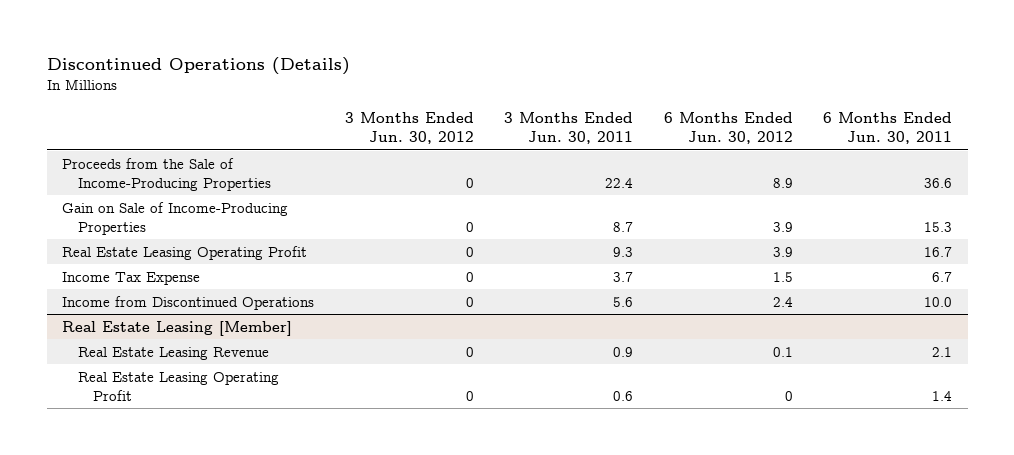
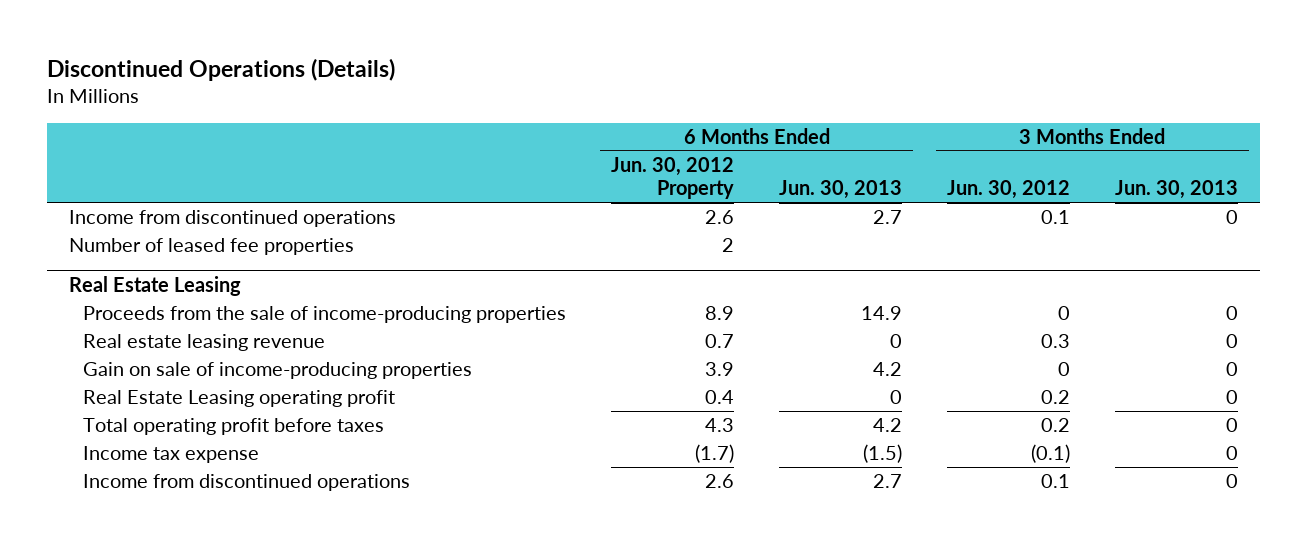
- | 3 Months Ended Jun. 30, 2012 | 3 Months Ended Jun. 30, 2011 | 6 Months Ended Jun. 30, 2012 | 6 Months Ended Jun. 30, 2011
+ | 6 Months Ended Jun. 30, 2012 Property | 6 Months Ended Jun. 30, 2013 | 3 Months Ended Jun. 30, 2012 | 3 Months Ended Jun. 30, 2013
- Proceeds from the Sale of Income-Producing Properties | 0 | 22.4 | 8.9 | 36.6
- Gain on Sale of Income-Producing Properties | 0 | 8.7 | 3.9 | 15.3
- Real Estate Leasing Operating Profit | 0 | 9.3 | 3.9 | 16.7
- Income Tax Expense | 0 | 3.7 | 1.5 | 6.7
- Income from Discontinued Operations | 0 | 5.6 | 2.4 | 10.0
- Real Estate Leasing [Member]
- Real Estate Leasing Revenue | 0 | 0.9 | 0.1 | 2.1
- Real Estate Leasing Operating Profit | 0 | 0.6 | 0 | 1.4
+ Income from discontinued operations | 2.6 | 2.7 | 0.1 | 0
+ Number of leased fee properties | 2 | | |
+ Real Estate Leasing
+ Proceeds from the sale of income-producing properties | 8.9 | 14.9 | 0 | 0
+ Real estate leasing revenue | 0.7 | 0 | 0.3 | 0
+ Gain on sale of income-producing properties | 3.9 | 4.2 | 0 | 0
+ Real Estate Leasing operating profit | 0.4 | 0 | 0.2 | 0
+ Total operating profit before taxes | 4.3 | 4.2 | 0.2 | 0
+ Income tax expense | (1.7) | (1.5) | (0.1) | 0
+ Income from discontinued operations | 2.6 | 2.7 | 0.1 | 0

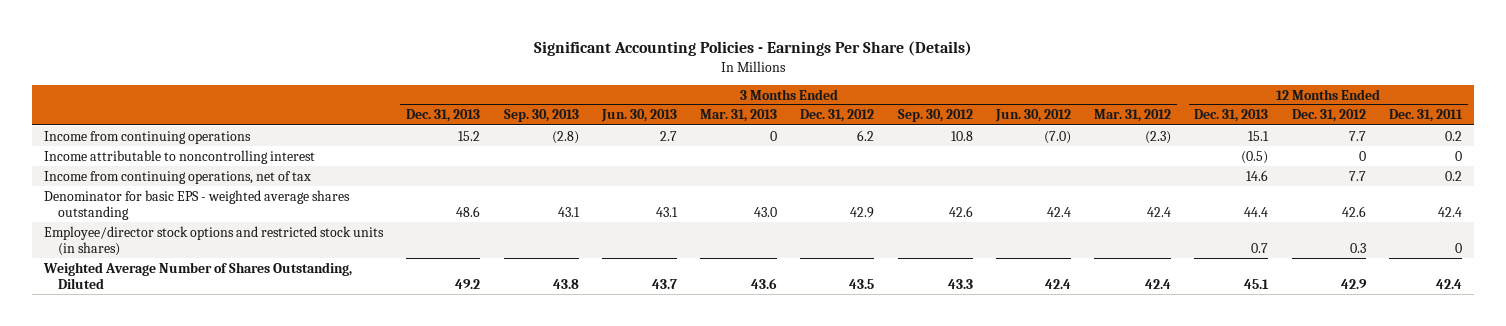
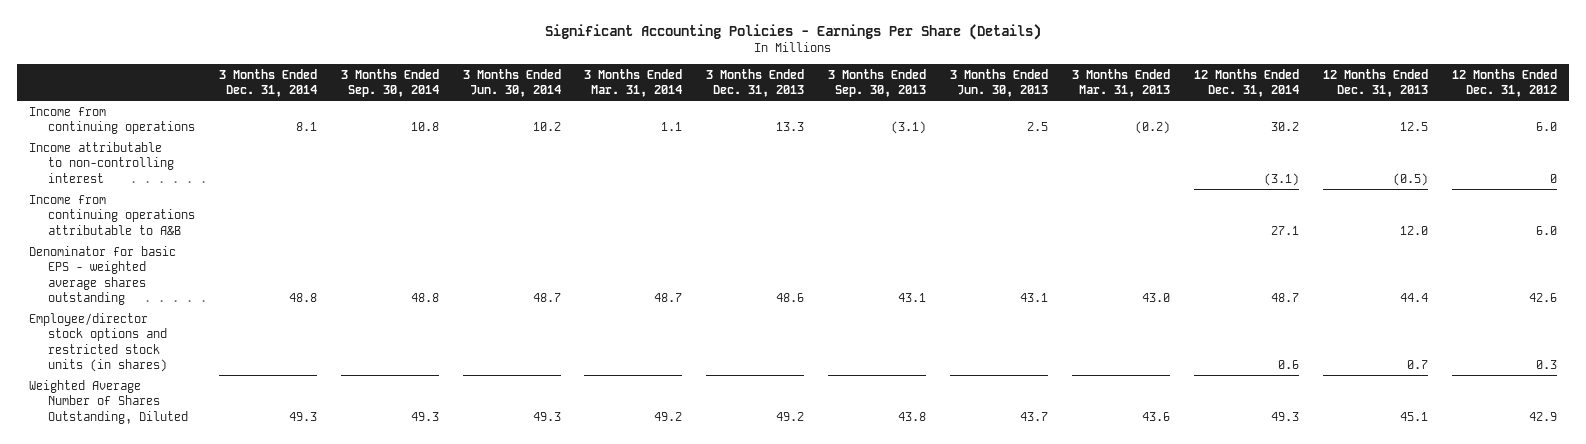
- | 3 Months Ended Dec. 31, 2013 | 3 Months Ended Sep. 30, 2013 | 3 Months Ended Jun. 30, 2013 | 3 Months Ended Mar. 31, 2013 | 3 Months Ended Dec. 31, 2012 | 3 Months Ended Sep. 30, 2012 | 3 Months Ended Jun. 30, 2012 | 3 Months Ended Mar. 31, 2012 | 12 Months Ended Dec. 31, 2013 | 12 Months Ended Dec. 31, 2012 | 12 Months Ended Dec. 31, 2011
+ | 3 Months Ended Dec. 31, 2014 | 3 Months Ended Sep. 30, 2014 | 3 Months Ended Jun. 30, 2014 | 3 Months Ended Mar. 31, 2014 | 3 Months Ended Dec. 31, 2013 | 3 Months Ended Sep. 30, 2013 | 3 Months Ended Jun. 30, 2013 | 3 Months Ended Mar. 31, 2013 | 12 Months Ended Dec. 31, 2014 | 12 Months Ended Dec. 31, 2013 | 12 Months Ended Dec. 31, 2012
- Income from continuing operations | 15.2 | (2.8) | 2.7 | 0 | 6.2 | 10.8 | (7.0) | (2.3) | 15.1 | 7.7 | 0.2
- Income attributable to noncontrolling interest | | | | | | | | | (0.5) | 0 | 0
- Income from continuing operations, net of tax | | | | | | | | | 14.6 | 7.7 | 0.2
+ Income from continuing operations | 8.1 | 10.8 | 10.2 | 1.1 | 13.3 | (3.1) | 2.5 | (0.2) | 30.2 | 12.5 | 6.0
+ Income attributable to non-controlling interest | | | | | | | | | (3.1) | (0.5) | 0
+ Income from continuing operations attributable to A&B | | | | | | | | | 27.1 | 12.0 | 6.0

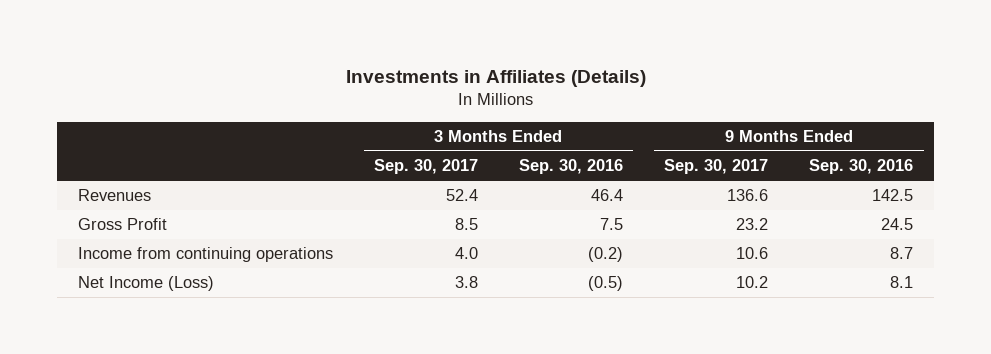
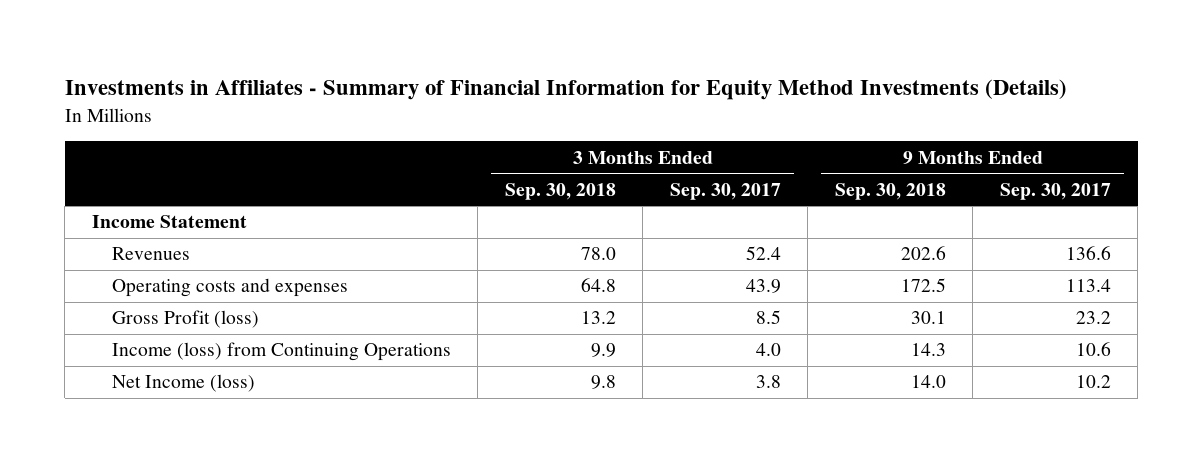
- Investments in Affiliates (Details)
+ Investments in Affiliates - Summary of Financial Information for Equity Method Investments (Details)
- | 3 Months Ended Sep. 30, 2017 | 3 Months Ended Sep. 30, 2016 | 9 Months Ended Sep. 30, 2017 | 9 Months Ended Sep. 30, 2016
+ | 3 Months Ended Sep. 30, 2018 | 3 Months Ended Sep. 30, 2017 | 9 Months Ended Sep. 30, 2018 | 9 Months Ended Sep. 30, 2017
+ Income Statement
- Gross Profit | 8.5 | 7.5 | 23.2 | 24.5
- Income from continuing operations | 4.0 | (0.2) | 10.6 | 8.7
- Net Income (Loss) | 3.8 | (0.5) | 10.2 | 8.1
+ Operating costs and expenses | 64.8 | 43.9 | 172.5 | 113.4
+ Gross Profit (loss) | 13.2 | 8.5 | 30.1 | 23.2
+ Income (loss) from Continuing Operations | 9.9 | 4.0 | 14.3 | 10.6
+ Net Income (loss) | 9.8 | 3.8 | 14.0 | 10.2

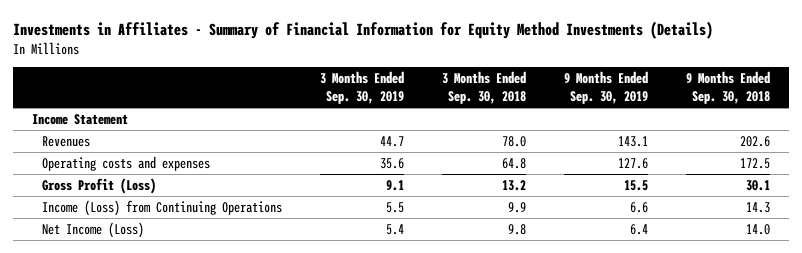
- | 3 Months Ended Sep. 30, 2018 | 3 Months Ended Sep. 30, 2017 | 9 Months Ended Sep. 30, 2018 | 9 Months Ended Sep. 30, 2017
+ | 3 Months Ended Sep. 30, 2019 | 3 Months Ended Sep. 30, 2018 | 9 Months Ended Sep. 30, 2019 | 9 Months Ended Sep. 30, 2018
- Gross Profit (loss) | 13.2 | 8.5 | 30.1 | 23.2
- Income (loss) from Continuing Operations | 9.9 | 4.0 | 14.3 | 10.6
- Net Income (loss) | 9.8 | 3.8 | 14.0 | 10.2
+ Gross Profit (Loss) | 9.1 | 13.2 | 15.5 | 30.1
+ Income (Loss) from Continuing Operations | 5.5 | 9.9 | 6.6 | 14.3
+ Net Income (Loss) | 5.4 | 9.8 | 6.4 | 14.0

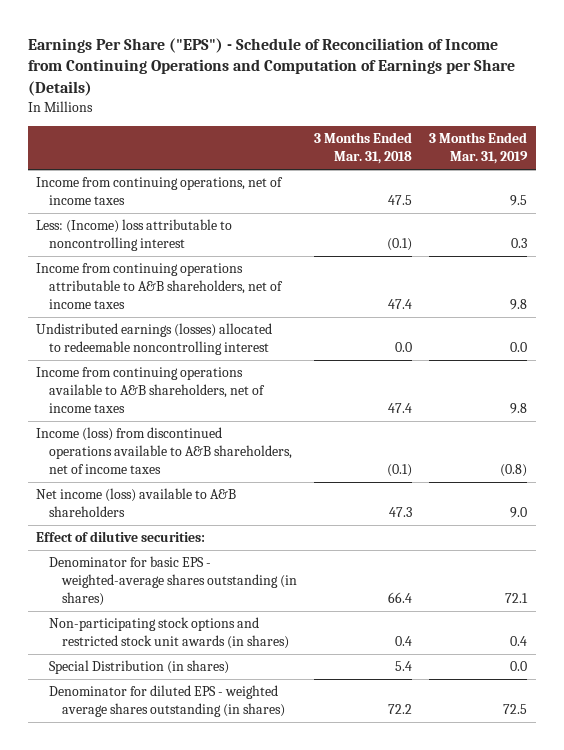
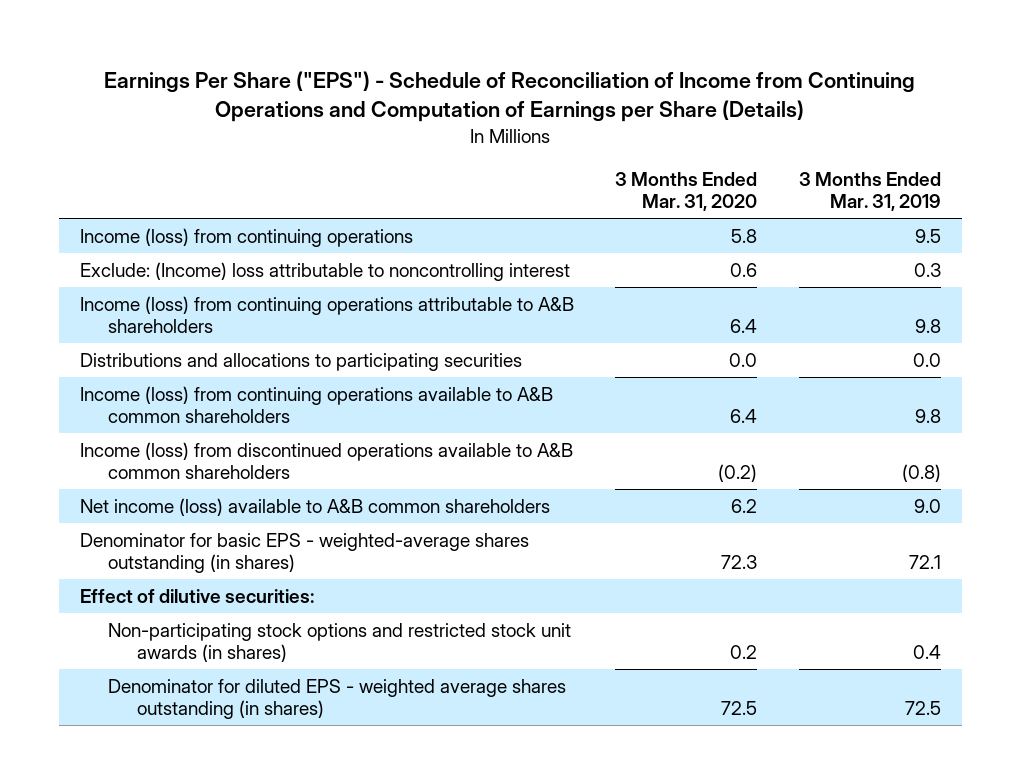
- | 3 Months Ended Mar. 31, 2018 | 3 Months Ended Mar. 31, 2019
+ | 3 Months Ended Mar. 31, 2020 | 3 Months Ended Mar. 31, 2019
- Income from continuing operations, net of income taxes | 47.5 | 9.5
- Less: (Income) loss attributable to noncontrolling interest | (0.1) | 0.3
- Income from continuing operations attributable to A&B shareholders, net of income taxes | 47.4 | 9.8
- Undistributed earnings (losses) allocated to redeemable noncontrolling interest | 0.0 | 0.0
- Income from continuing operations available to A&B shareholders, net of income taxes | 47.4 | 9.8
- Income (loss) from discontinued operations available to A&B shareholders, net of income taxes | (0.1) | (0.8)
- Net income (loss) available to A&B shareholders | 47.3 | 9.0
+ Income (loss) from continuing operations | 5.8 | 9.5
+ Exclude: (Income) loss attributable to noncontrolling interest | 0.6 | 0.3
+ Income (loss) from continuing operations attributable to A&B shareholders | 6.4 | 9.8
+ Distributions and allocations to participating securities | 0.0 | 0.0
+ Income (loss) from continuing operations available to A&B common shareholders | 6.4 | 9.8
+ Income (loss) from discontinued operations available to A&B common shareholders | (0.2) | (0.8)
+ Net income (loss) available to A&B common shareholders | 6.2 | 9.0
moved down: Effect of dilutive securities:
- Special Distribution (in shares) | 5.4 | 0.0

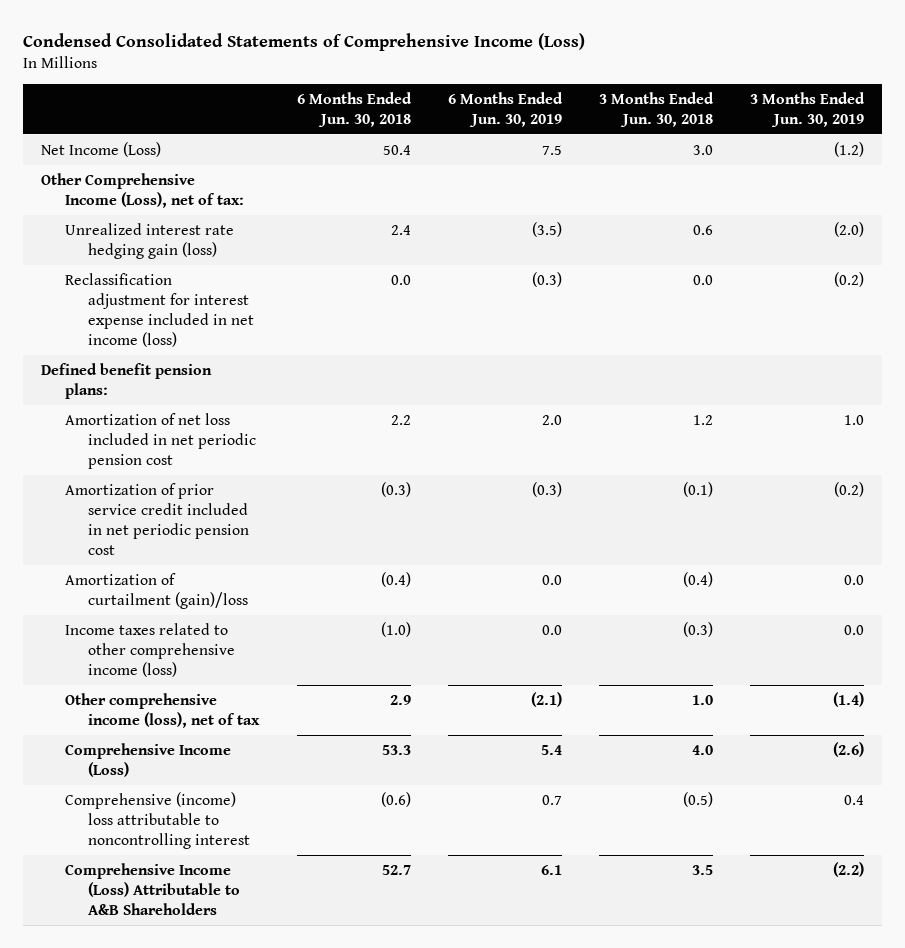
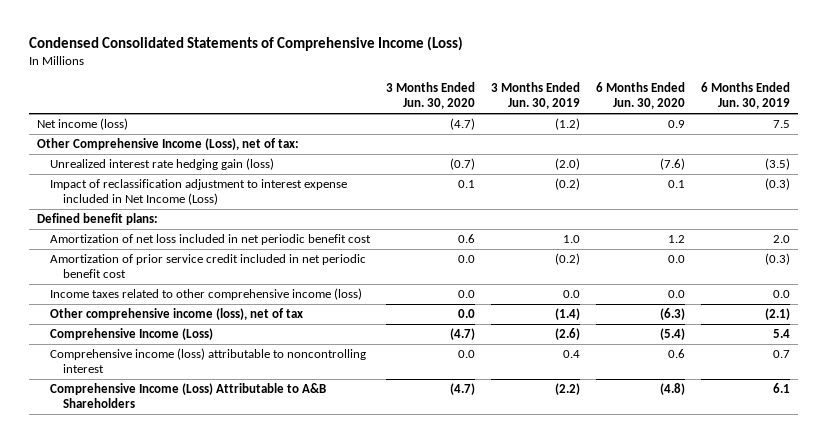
- | 6 Months Ended Jun. 30, 2018 | 6 Months Ended Jun. 30, 2019 | 3 Months Ended Jun. 30, 2018 | 3 Months Ended Jun. 30, 2019
+ | 3 Months Ended Jun. 30, 2020 | 3 Months Ended Jun. 30, 2019 | 6 Months Ended Jun. 30, 2020 | 6 Months Ended Jun. 30, 2019
- Net Income (Loss) | 50.4 | 7.5 | 3.0 | (1.2)
+ Net income (loss) | (4.7) | (1.2) | 0.9 | 7.5
- Reclassification adjustment for interest expense included in net income (loss) | 0.0 | (0.3) | 0.0 | (0.2)
- Defined benefit pension plans:
- Amortization of net loss included in net periodic pension cost | 2.2 | 2.0 | 1.2 | 1.0
- Amortization of prior service credit included in net periodic pension cost | (0.3) | (0.3) | (0.1) | (0.2)
- Amortization of curtailment (gain)/loss | (0.4) | 0.0 | (0.4) | 0.0
+ Impact of reclassification adjustment to interest expense included in Net Income (Loss) | 0.1 | (0.2) | 0.1 | (0.3)
+ Defined benefit plans:
+ Amortization of net loss included in net periodic benefit cost | 0.6 | 1.0 | 1.2 | 2.0
+ Amortization of prior service credit included in net periodic benefit cost | 0.0 | (0.2) | 0.0 | (0.3)
- Comprehensive (income) loss attributable to noncontrolling interest | (0.6) | 0.7 | (0.5) | 0.4
+ Comprehensive income (loss) attributable to noncontrolling interest | 0.0 | 0.4 | 0.6 | 0.7

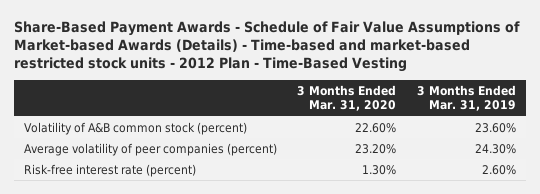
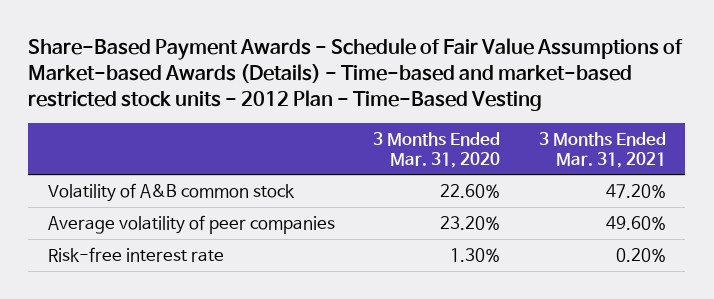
- | 3 Months Ended Mar. 31, 2020 | 3 Months Ended Mar. 31, 2019
+ | 3 Months Ended Mar. 31, 2020 | 3 Months Ended Mar. 31, 2021
- Volatility of A&B common stock (percent) | 22.60% | 23.60%
- Average volatility of peer companies (percent) | 23.20% | 24.30%
- Risk-free interest rate (percent) | 1.30% | 2.60%
+ Volatility of A&B common stock | 22.60% | 47.20%
+ Average volatility of peer companies | 23.20% | 49.60%
+ Risk-free interest rate | 1.30% | 0.20%

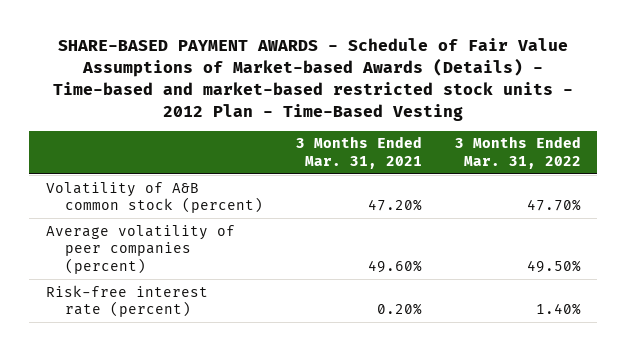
- Share-Based Payment Awards - Schedule of Fair Value Assumptions of Market-based Awards (Details) - Time-based and market-based restricted stock units - 2012 Plan - Time-Based Vesting
+ SHARE-BASED PAYMENT AWARDS - Schedule of Fair Value Assumptions of Market-based Awards (Details) - Time-based and market-based restricted stock units - 2012 Plan - Time-Based Vesting
- | 3 Months Ended Mar. 31, 2020 | 3 Months Ended Mar. 31, 2021
+ | 3 Months Ended Mar. 31, 2021 | 3 Months Ended Mar. 31, 2022
- Volatility of A&B common stock | 22.60% | 47.20%
- Average volatility of peer companies | 23.20% | 49.60%
- Risk-free interest rate | 1.30% | 0.20%
+ Volatility of A&B common stock (percent) | 47.20% | 47.70%
+ Average volatility of peer companies (percent) | 49.60% | 49.50%
+ Risk-free interest rate (percent) | 0.20% | 1.40%

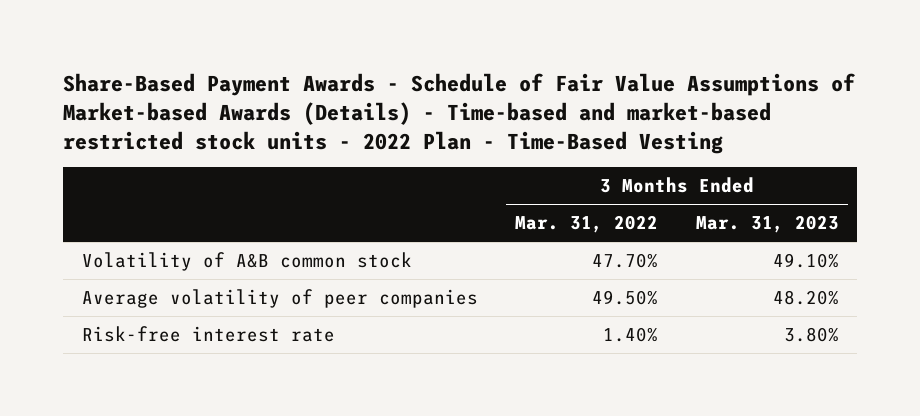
- SHARE-BASED PAYMENT AWARDS - Schedule of Fair Value Assumptions of Market-based Awards (Details) - Time-based and market-based restricted stock units - 2012 Plan - Time-Based Vesting
+ Share-Based Payment Awards - Schedule of Fair Value Assumptions of Market-based Awards (Details) - Time-based and market-based restricted stock units - 2022 Plan - Time-Based Vesting
- | 3 Months Ended Mar. 31, 2021 | 3 Months Ended Mar. 31, 2022
+ | 3 Months Ended Mar. 31, 2022 | 3 Months Ended Mar. 31, 2023
- Volatility of A&B common stock (percent) | 47.20% | 47.70%
- Average volatility of peer companies (percent) | 49.60% | 49.50%
- Risk-free interest rate (percent) | 0.20% | 1.40%
+ Volatility of A&B common stock | 47.70% | 49.10%
+ Average volatility of peer companies | 49.50% | 48.20%
+ Risk-free interest rate | 1.40% | 3.80%

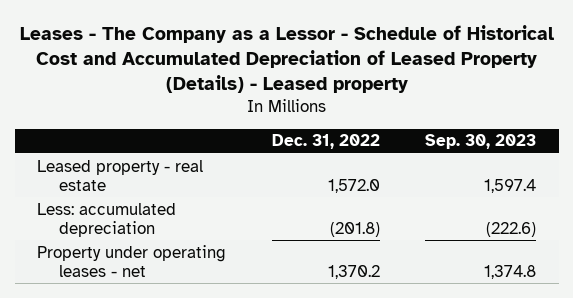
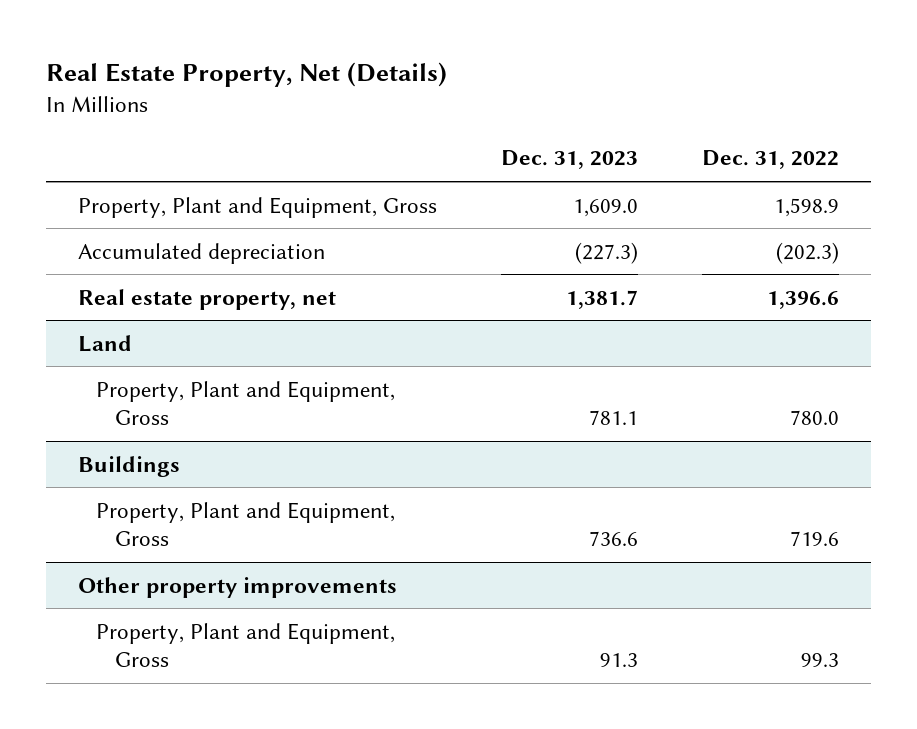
- Leases - The Company as a Lessor - Schedule of Historical Cost and Accumulated Depreciation of Leased Property (Details) - Leased property
+ Real Estate Property, Net (Details)
- | Dec. 31, 2022 | Sep. 30, 2023
+ | Dec. 31, 2023 | Dec. 31, 2022
- Leased property - real estate | 1,572.0 | 1,597.4
- Less: accumulated depreciation | (201.8) | (222.6)
- Property under operating leases - net | 1,370.2 | 1,374.8
+ Property, Plant and Equipment, Gross | 1,609.0 | 1,598.9
+ Accumulated depreciation | (227.3) | (202.3)
+ Real estate property, net | 1,381.7 | 1,396.6
+ Land
+ Property, Plant and Equipment, Gross | 781.1 | 780.0
+ Buildings
+ Property, Plant and Equipment, Gross | 736.6 | 719.6
+ Other property improvements
+ Property, Plant and Equipment, Gross | 91.3 | 99.3

